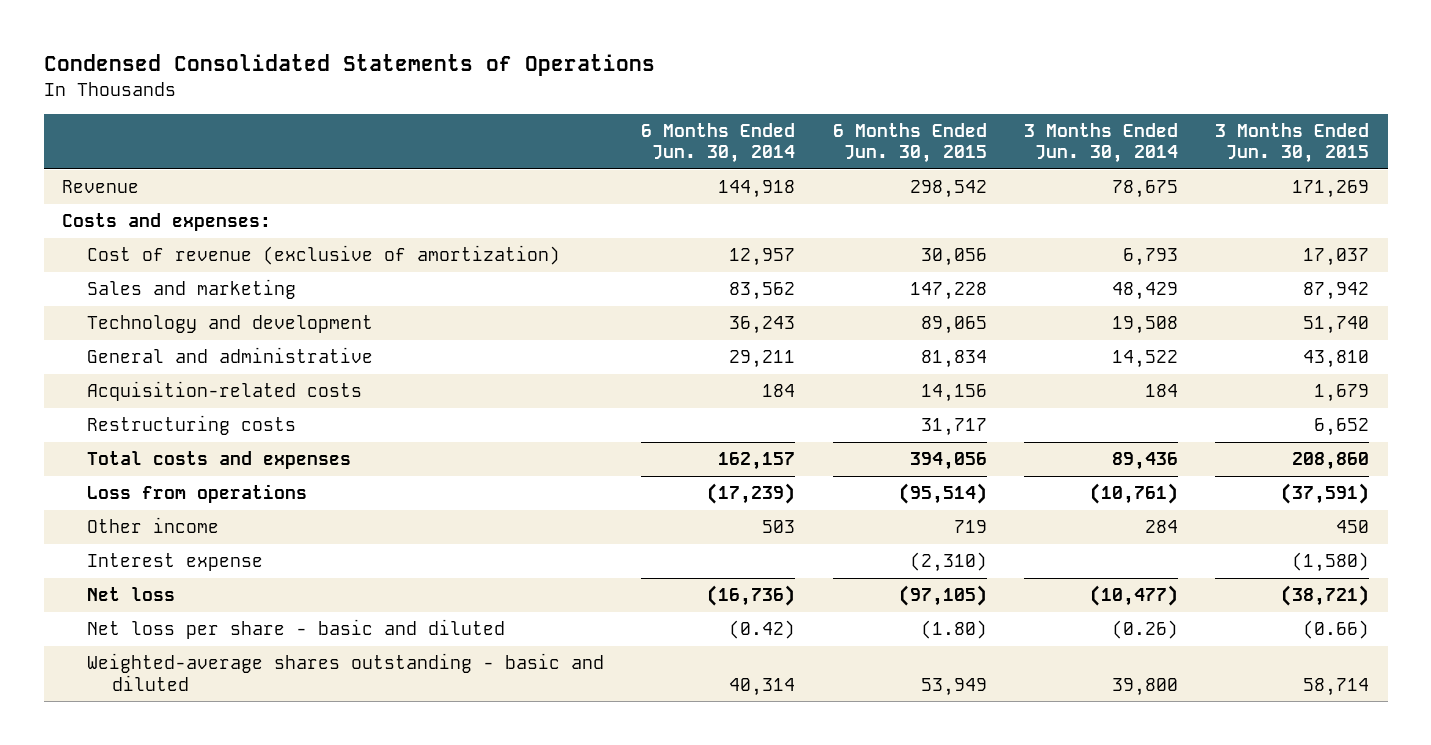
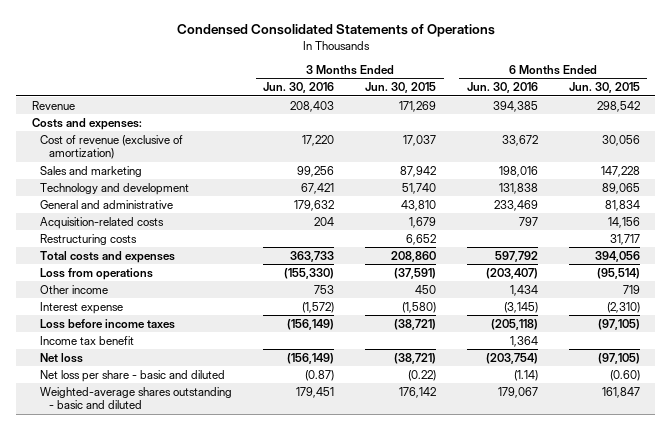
- | 6 Months Ended Jun. 30, 2014 | 6 Months Ended Jun. 30, 2015 | 3 Months Ended Jun. 30, 2014 | 3 Months Ended Jun. 30, 2015
+ | 3 Months Ended Jun. 30, 2016 | 3 Months Ended Jun. 30, 2015 | 6 Months Ended Jun. 30, 2016 | 6 Months Ended Jun. 30, 2015
+ Loss before income taxes | (156,149) | (38,721) | (205,118) | (97,105)
+ Income tax benefit | | | 1,364 |
- Net loss per share - basic and diluted | (0.42) | (1.80) | (0.26) | (0.66)
- Weighted-average shares outstanding - basic and diluted | 40,314 | 53,949 | 39,800 | 58,714
+ Net loss per share - basic and diluted | (0.87) | (0.22) | (1.14) | (0.60)
+ Weighted-average shares outstanding - basic and diluted | 179,451 | 176,142 | 179,067 | 161,847

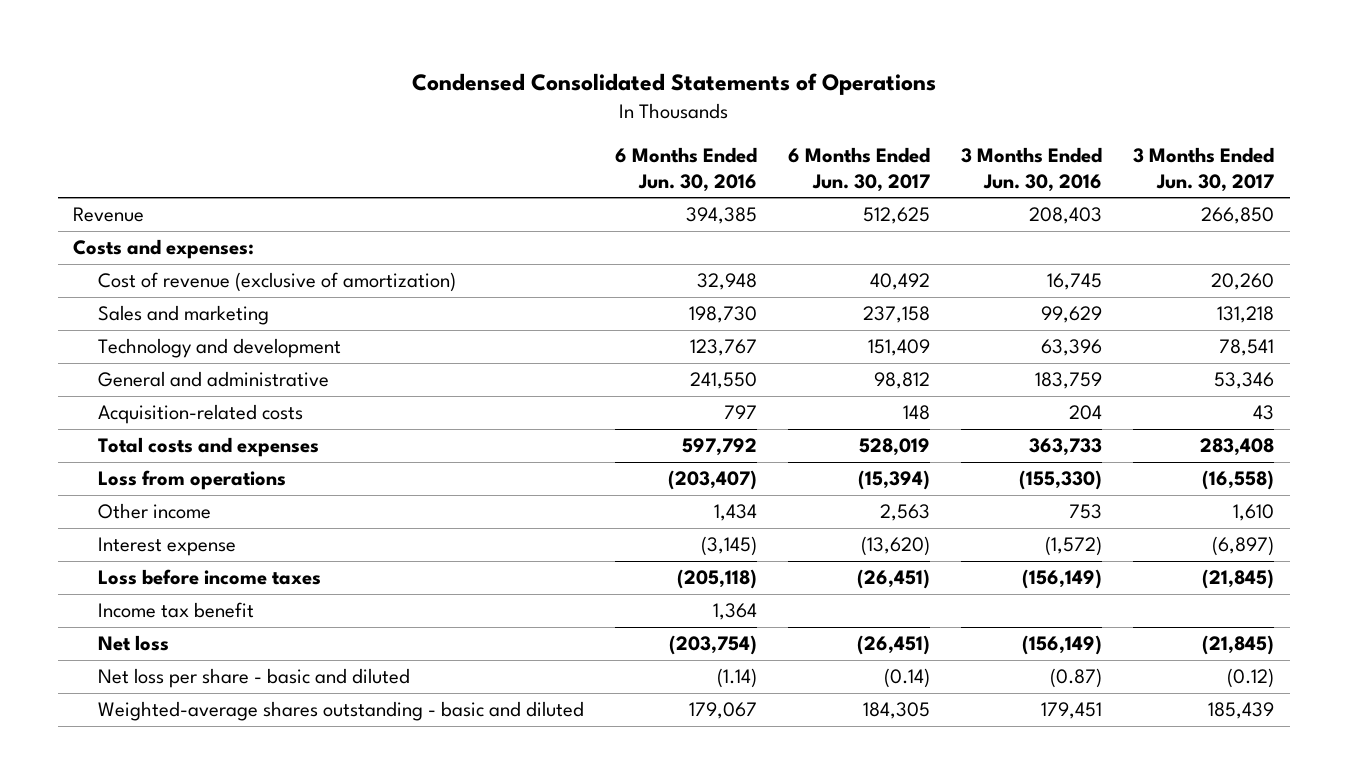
- | 3 Months Ended Jun. 30, 2016 | 3 Months Ended Jun. 30, 2015 | 6 Months Ended Jun. 30, 2016 | 6 Months Ended Jun. 30, 2015
+ | 6 Months Ended Jun. 30, 2016 | 6 Months Ended Jun. 30, 2017 | 3 Months Ended Jun. 30, 2016 | 3 Months Ended Jun. 30, 2017
- Cost of revenue (exclusive of amortization) | 17,220 | 17,037 | 33,672 | 30,056
- Sales and marketing | 99,256 | 87,942 | 198,016 | 147,228
- Technology and development | 67,421 | 51,740 | 131,838 | 89,065
- General and administrative | 179,632 | 43,810 | 233,469 | 81,834
+ Cost of revenue (exclusive of amortization) | 32,948 | 40,492 | 16,745 | 20,260
+ Sales and marketing | 198,730 | 237,158 | 99,629 | 131,218
+ Technology and development | 123,767 | 151,409 | 63,396 | 78,541
+ General and administrative | 241,550 | 98,812 | 183,759 | 53,346
- Restructuring costs | | 6,652 | | 31,717

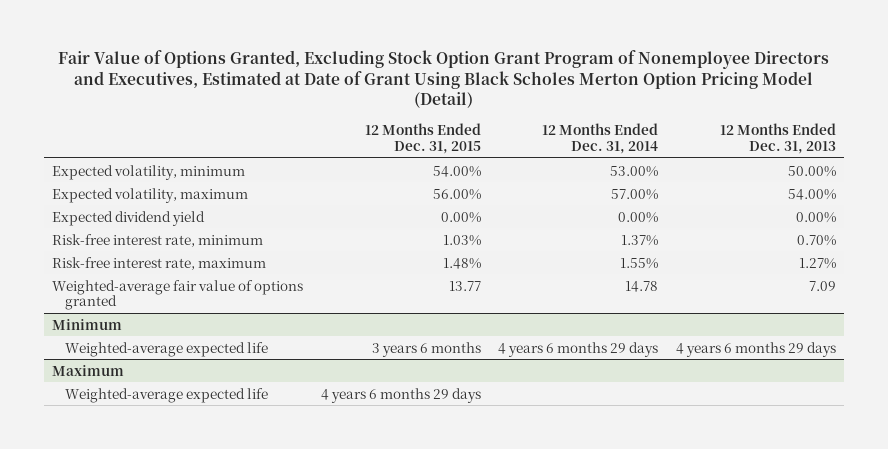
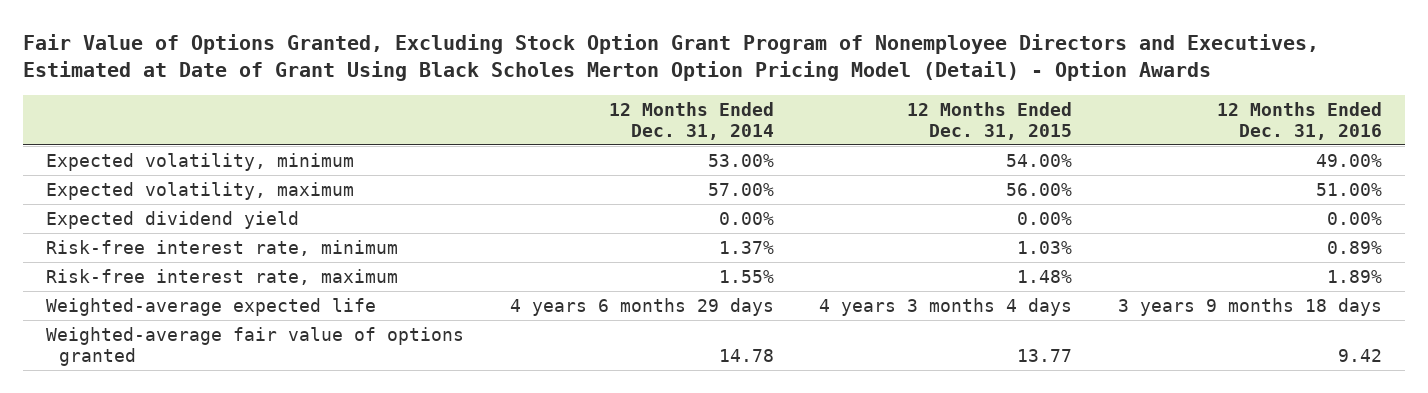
- Fair Value of Options Granted, Excluding Stock Option Grant Program of Nonemployee Directors and Executives, Estimated at Date of Grant Using Black Scholes Merton Option Pricing Model (Detail)
+ Fair Value of Options Granted, Excluding Stock Option Grant Program of Nonemployee Directors and Executives, Estimated at Date of Grant Using Black Scholes Merton Option Pricing Model (Detail) - Option Awards
- | 12 Months Ended Dec. 31, 2015 | 12 Months Ended Dec. 31, 2014 | 12 Months Ended Dec. 31, 2013
+ | 12 Months Ended Dec. 31, 2014 | 12 Months Ended Dec. 31, 2015 | 12 Months Ended Dec. 31, 2016
+ Weighted-average expected life | 4 years 6 months 29 days | 4 years 3 months 4 days | 3 years 9 months 18 days
- Minimum
- Weighted-average expected life | 3 years 6 months | 4 years 6 months 29 days | 4 years 6 months 29 days
- Maximum
- Weighted-average expected life | 4 years 6 months 29 days | |

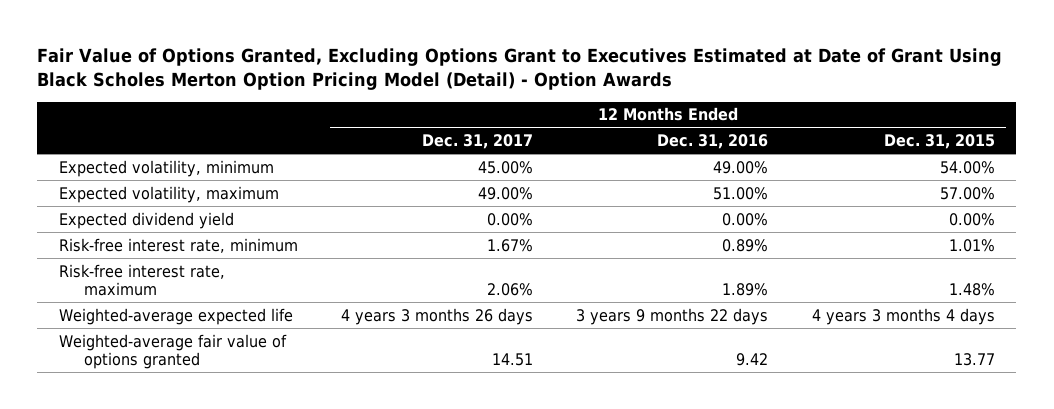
- Fair Value of Options Granted, Excluding Stock Option Grant Program of Nonemployee Directors and Executives, Estimated at Date of Grant Using Black Scholes Merton Option Pricing Model (Detail) - Option Awards
+ Fair Value of Options Granted, Excluding Options Grant to Executives Estimated at Date of Grant Using Black Scholes Merton Option Pricing Model (Detail) - Option Awards
- | 12 Months Ended Dec. 31, 2014 | 12 Months Ended Dec. 31, 2015 | 12 Months Ended Dec. 31, 2016
+ | 12 Months Ended Dec. 31, 2017 | 12 Months Ended Dec. 31, 2016 | 12 Months Ended Dec. 31, 2015
- Expected volatility, maximum | 57.00% | 56.00% | 51.00%
+ Expected volatility, maximum | 49.00% | 51.00% | 57.00%
- Risk-free interest rate, minimum | 1.37% | 1.03% | 0.89%
+ Risk-free interest rate, minimum | 1.67% | 0.89% | 1.01%
- Weighted-average expected life | 4 years 6 months 29 days | 4 years 3 months 4 days | 3 years 9 months 18 days
+ Weighted-average expected life | 4 years 3 months 26 days | 3 years 9 months 22 days | 4 years 3 months 4 days

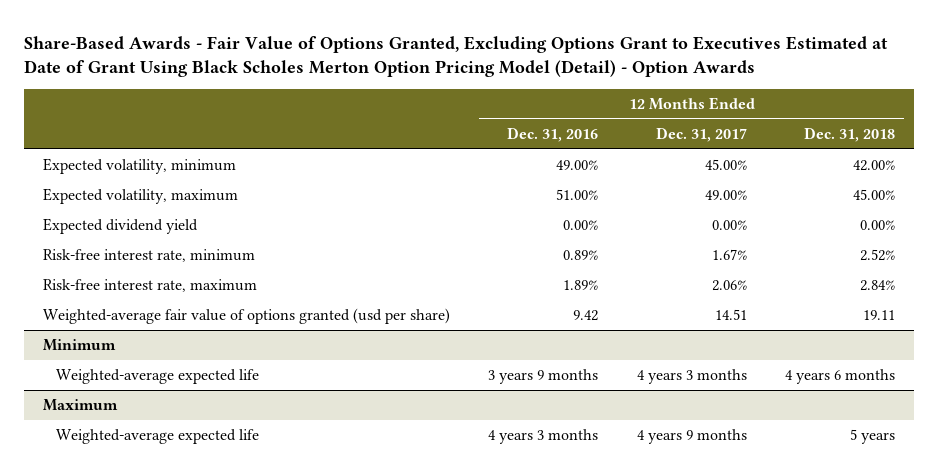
- Fair Value of Options Granted, Excluding Options Grant to Executives Estimated at Date of Grant Using Black Scholes Merton Option Pricing Model (Detail) - Option Awards
+ Share-Based Awards - Fair Value of Options Granted, Excluding Options Grant to Executives Estimated at Date of Grant Using Black Scholes Merton Option Pricing Model (Detail) - Option Awards
- | 12 Months Ended Dec. 31, 2017 | 12 Months Ended Dec. 31, 2016 | 12 Months Ended Dec. 31, 2015
+ | 12 Months Ended Dec. 31, 2016 | 12 Months Ended Dec. 31, 2017 | 12 Months Ended Dec. 31, 2018
- Weighted-average expected life | 4 years 3 months 26 days | 3 years 9 months 22 days | 4 years 3 months 4 days
- Weighted-average fair value of options granted | 14.51 | 9.42 | 13.77
+ Weighted-average fair value of options granted (usd per share) | 9.42 | 14.51 | 19.11
+ Minimum
+ Weighted-average expected life | 3 years 9 months | 4 years 3 months | 4 years 6 months
+ Maximum
+ Weighted-average expected life | 4 years 3 months | 4 years 9 months | 5 years

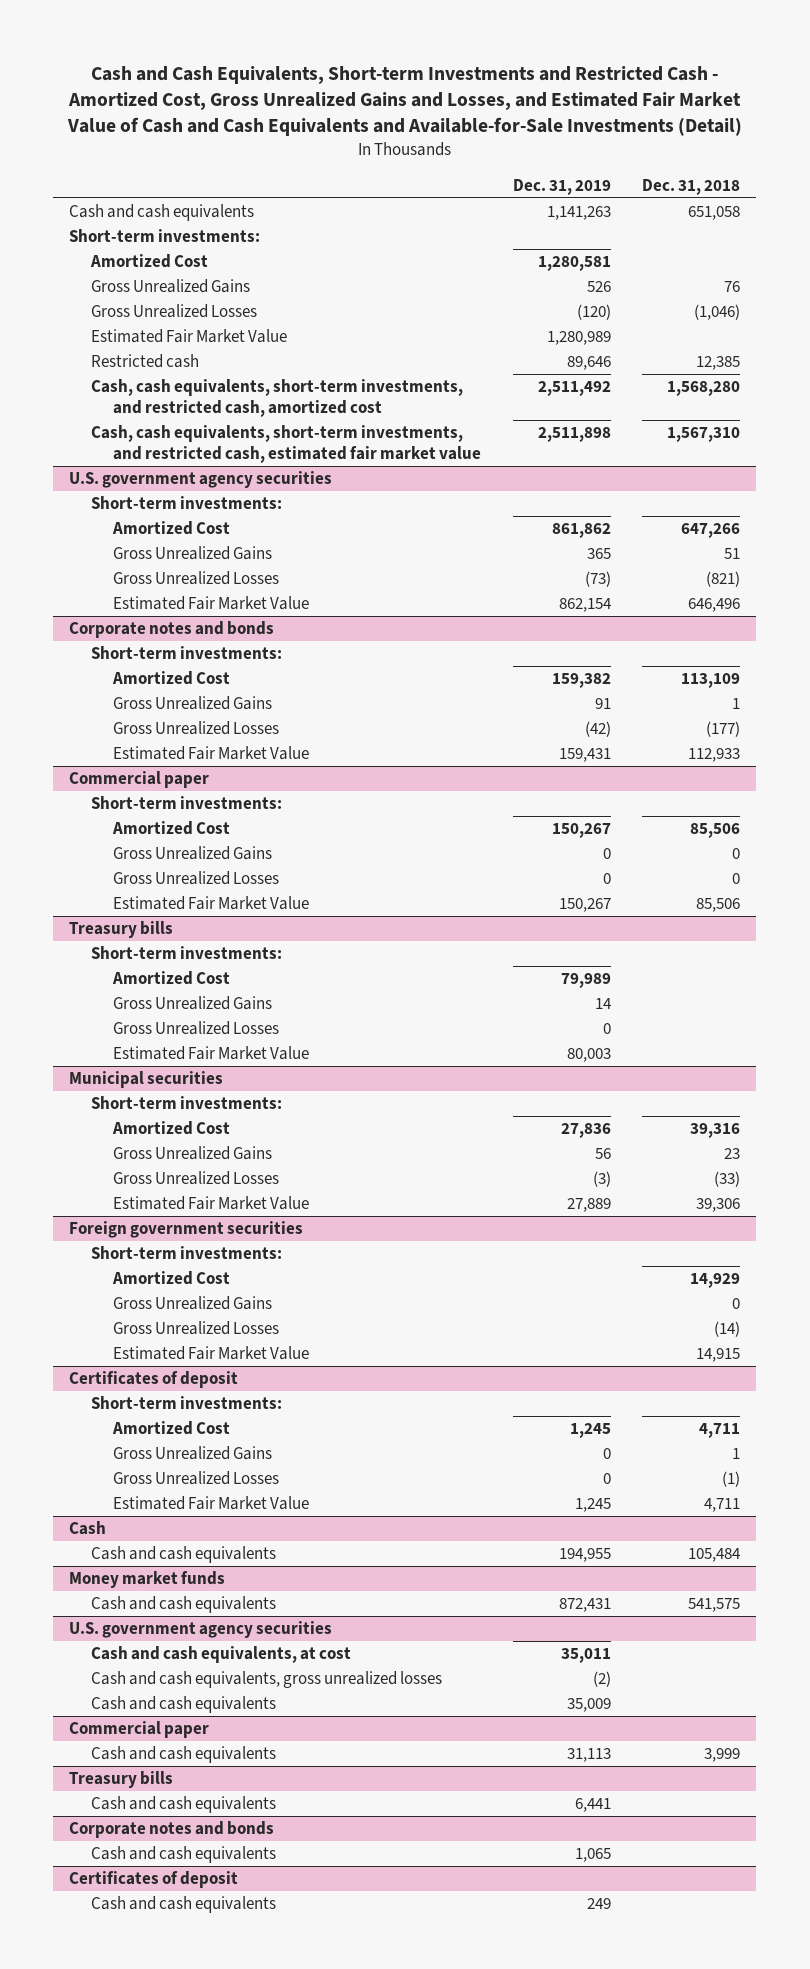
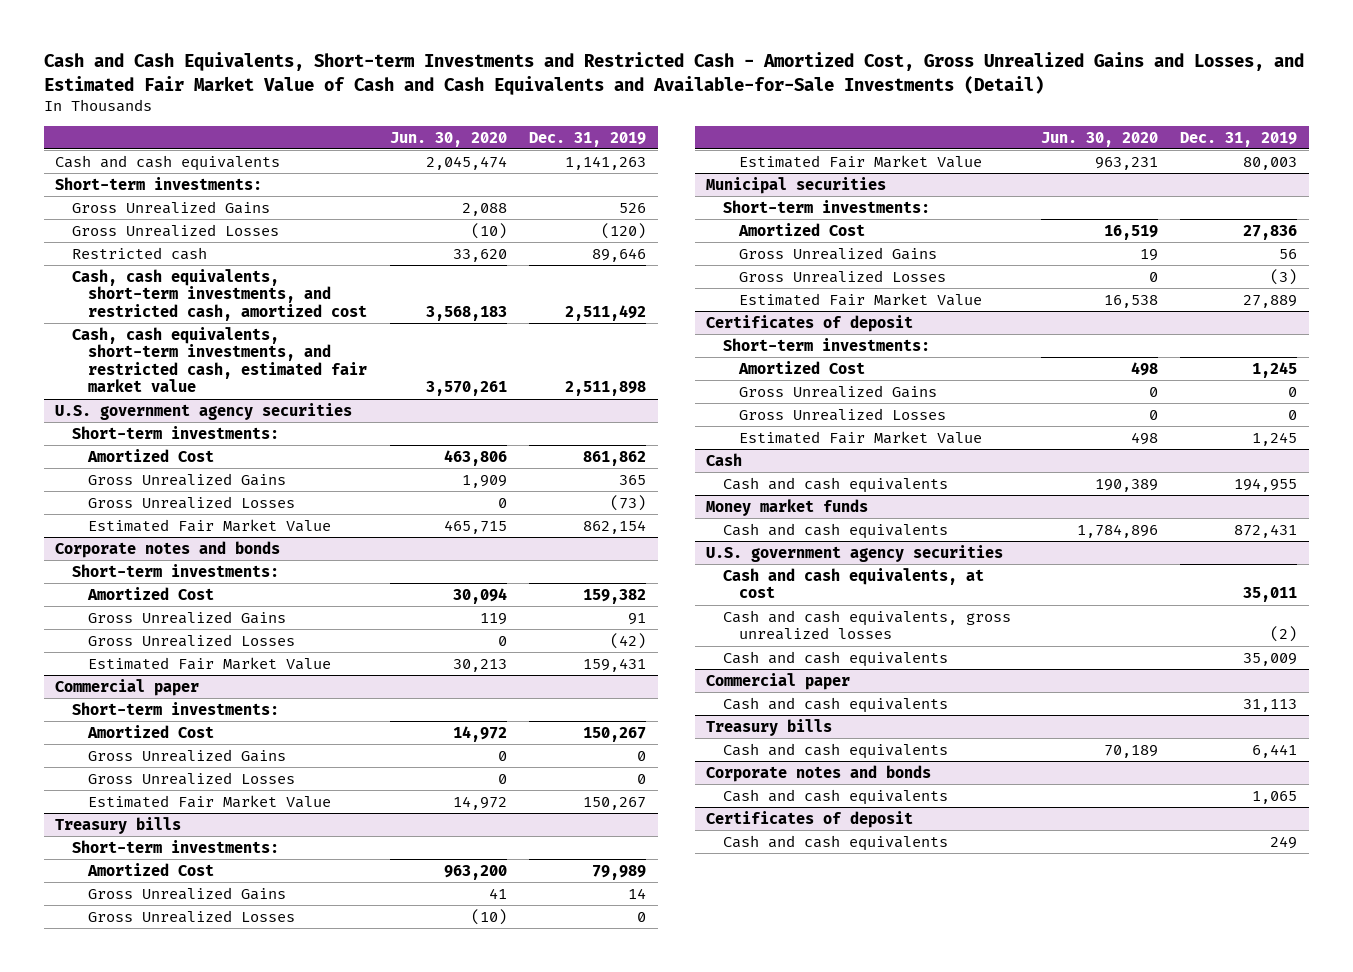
- | Dec. 31, 2019 | Dec. 31, 2018
+ | Jun. 30, 2020 | Dec. 31, 2019
- Amortized Cost | 1,280,581 |
- Estimated Fair Market Value | 1,280,989 |
- Foreign government securities
- Short-term investments:
- Amortized Cost | | 14,929
- Gross Unrealized Gains | | 0
- Gross Unrealized Losses | | (14)
- Estimated Fair Market Value | | 14,915

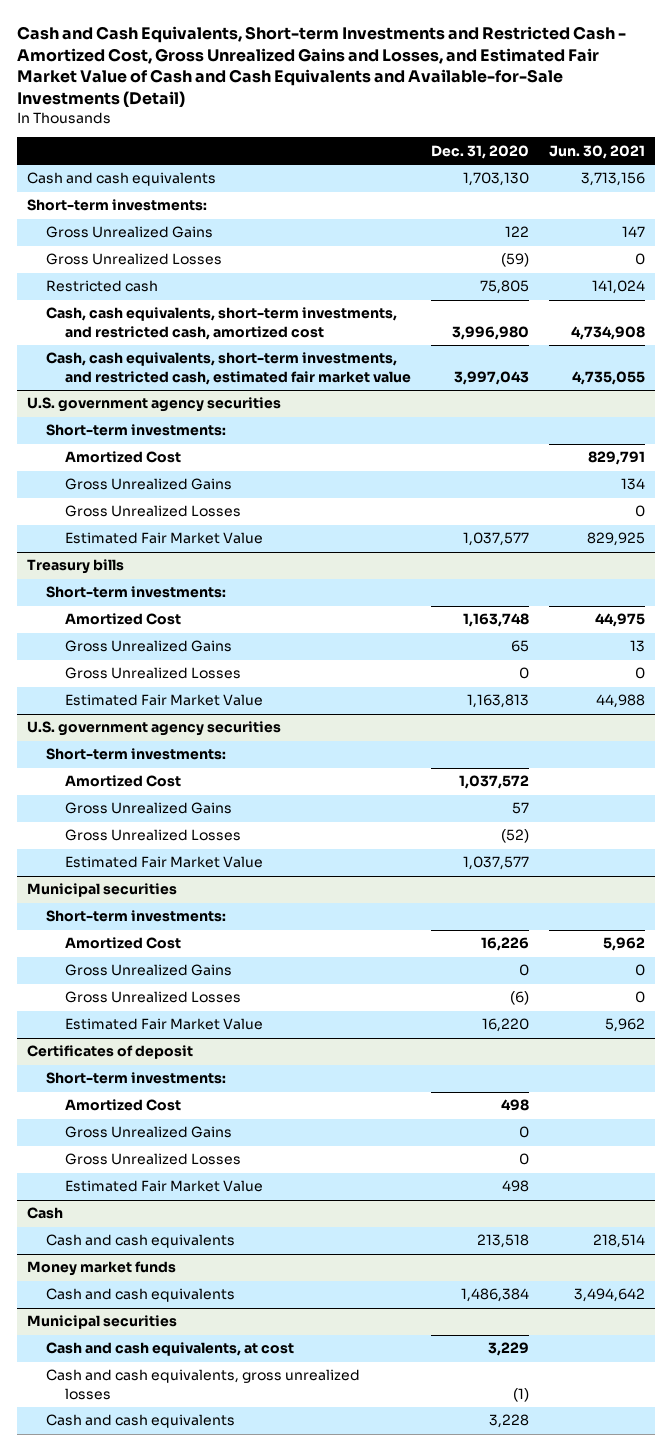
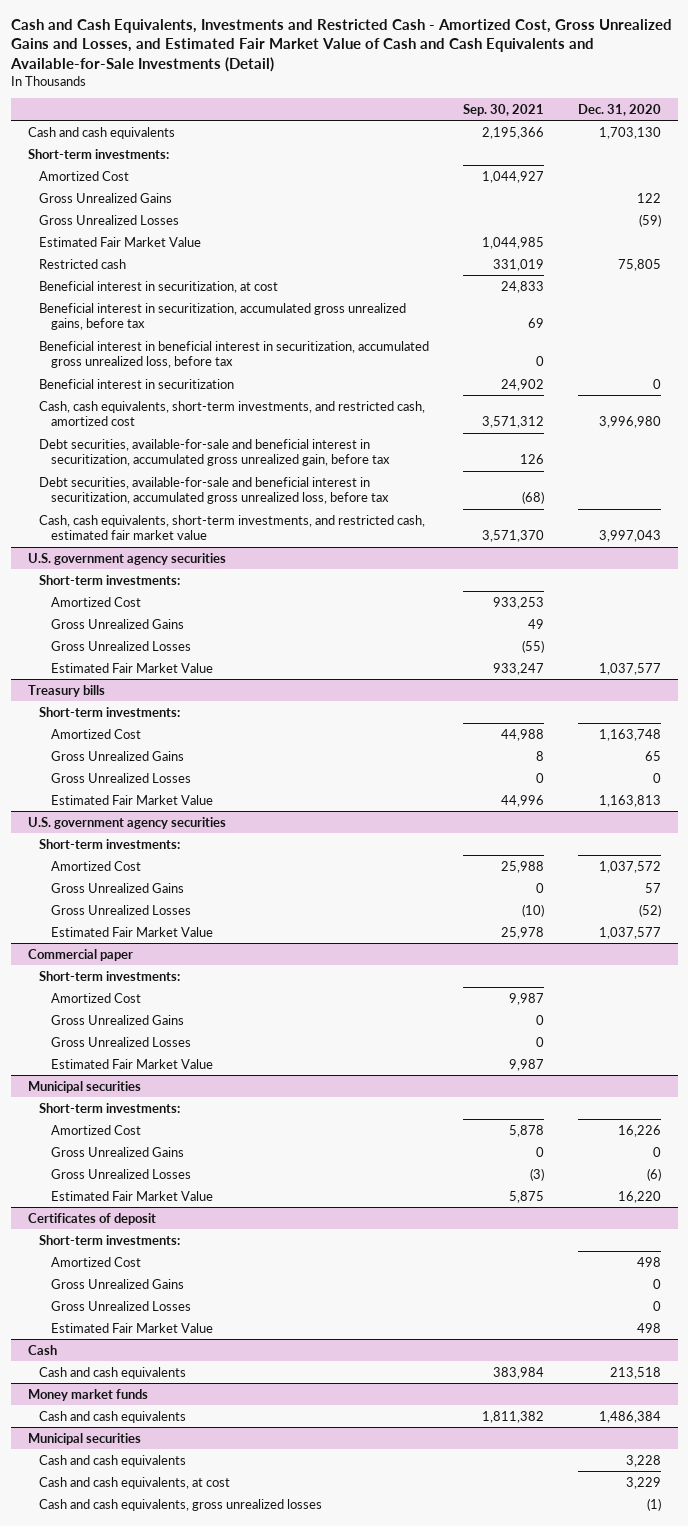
- Cash and Cash Equivalents, Short-term Investments and Restricted Cash - Amortized Cost, Gross Unrealized Gains and Losses, and Estimated Fair Market Value of Cash and Cash Equivalents and Available-for-Sale Investments (Detail)
+ Cash and Cash Equivalents, Investments and Restricted Cash - Amortized Cost, Gross Unrealized Gains and Losses, and Estimated Fair Market Value of Cash and Cash Equivalents and Available-for-Sale Investments (Detail)
- | Dec. 31, 2020 | Jun. 30, 2021
+ | Sep. 30, 2021 | Dec. 31, 2020
+ Amortized Cost | 1,044,927 |
+ Estimated Fair Market Value | 1,044,985 |
+ Beneficial interest in securitization, at cost | 24,833 |
+ Beneficial interest in securitization, accumulated gross unrealized gains, before tax | 69 |
+ Beneficial interest in beneficial interest in securitization, accumulated gross unrealized loss, before tax | 0 |
+ Beneficial interest in securitization | 24,902 | 0
+ Debt securities, available-for-sale and beneficial interest in securitization, accumulated gross unrealized gain, before tax | 126 |
+ Debt securities, available-for-sale and beneficial interest in securitization, accumulated gross unrealized loss, before tax | (68) |
+ Commercial paper
+ Short-term investments:
+ Amortized Cost | 9,987 |
+ Gross Unrealized Gains | 0 |
+ Gross Unrealized Losses | 0 |
+ Estimated Fair Market Value | 9,987 |
@ Municipal securities
moved up: Cash and cash equivalents | | 3,228

